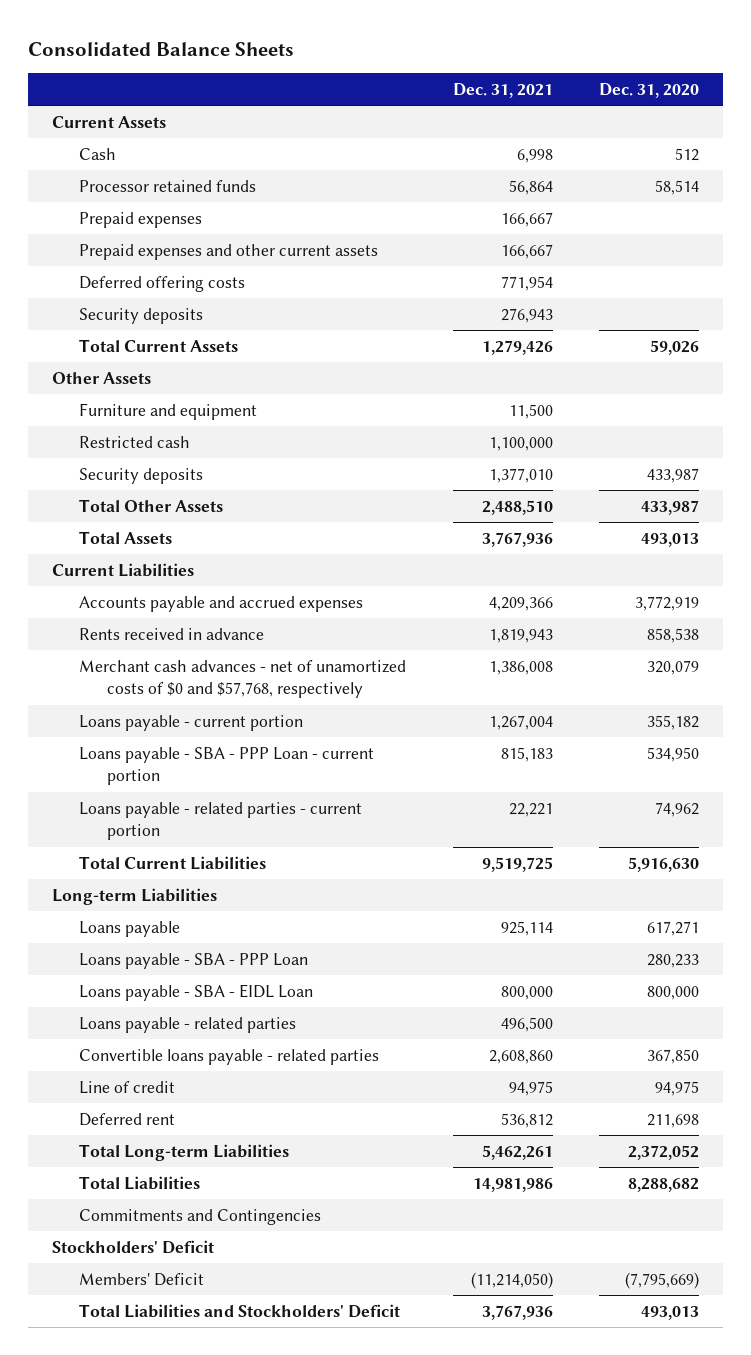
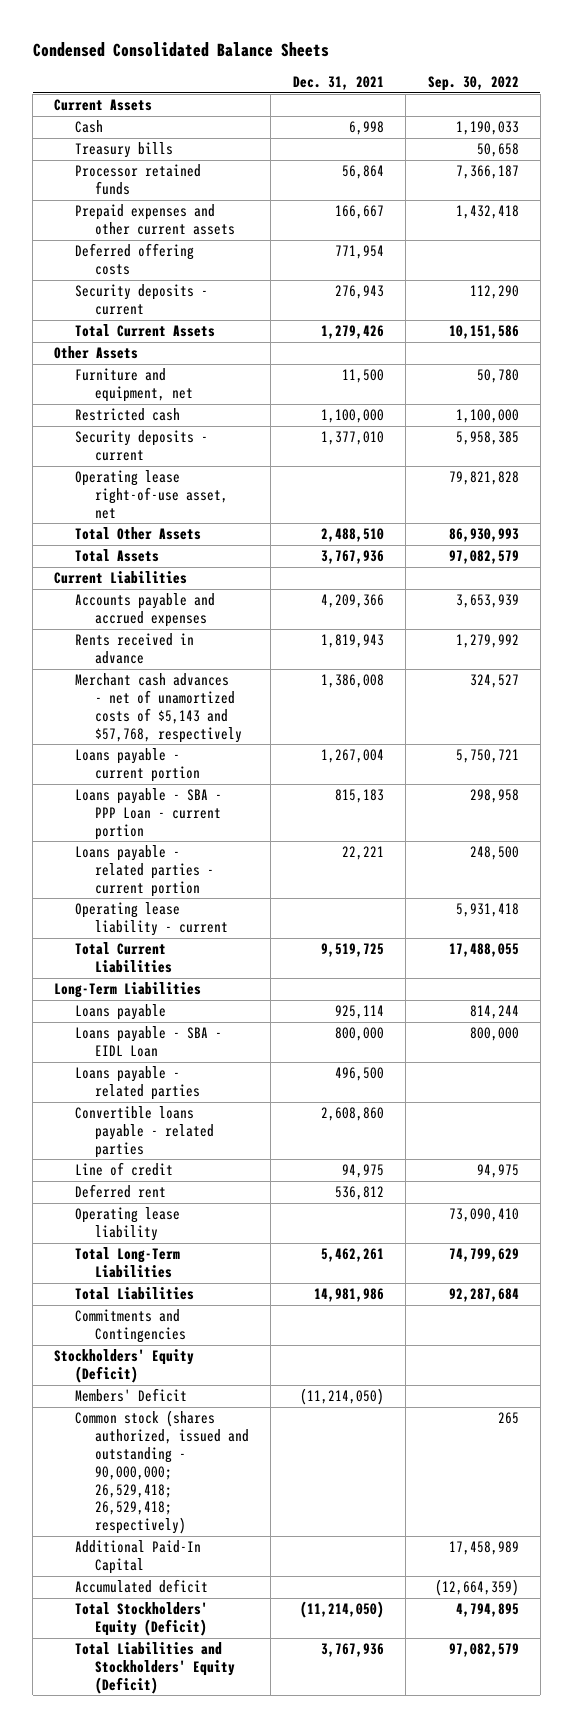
- Consolidated Balance Sheets
+ Condensed Consolidated Balance Sheets
- | Dec. 31, 2021 | Dec. 31, 2020
+ | Dec. 31, 2021 | Sep. 30, 2022
+ Treasury bills | | 50,658
- Prepaid expenses | 166,667 |
- Security deposits | 276,943 |
+ Security deposits - current | 276,943 | 112,290
- Furniture and equipment | 11,500 |
+ Furniture and equipment, net | 11,500 | 50,780
- Security deposits | 1,377,010 | 433,987
+ Security deposits - current | 1,377,010 | 5,958,385
+ Operating lease right-of-use asset, net | | 79,821,828
- Merchant cash advances - net of unamortized costs of $0 and $57,768, respectively | 1,386,008 | 320,079
+ Merchant cash advances - net of unamortized costs of $5,143 and $57,768, respectively | 1,386,008 | 324,527
+ Operating lease liability - current | | 5,931,418
- Long-term Liabilities
+ Long-Term Liabilities
- Loans payable - SBA - PPP Loan | | 280,233
- Total Long-term Liabilities | 5,462,261 | 2,372,052
+ Operating lease liability | | 73,090,410
+ Total Long-Term Liabilities | 5,462,261 | 74,799,629
- Stockholders' Deficit
+ Stockholders' Equity (Deficit)
- Total Liabilities and Stockholders' Deficit | 3,767,936 | 493,013
+ Common stock (shares authorized, issued and outstanding - 90,000,000; 26,529,418; 26,529,418; respectively) | | 265
+ Additional Paid-In Capital | | 17,458,989
+ Accumulated deficit | | (12,664,359)
+ Total Stockholders' Equity (Deficit) | (11,214,050) | 4,794,895
+ Total Liabilities and Stockholders' Equity (Deficit) | 3,767,936 | 97,082,579

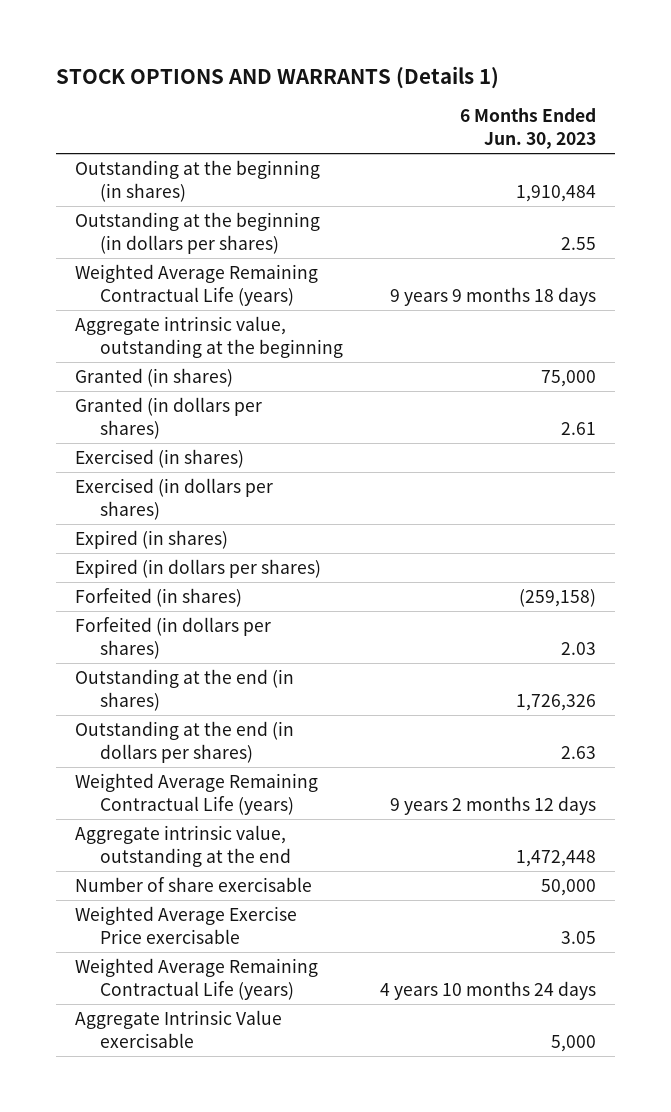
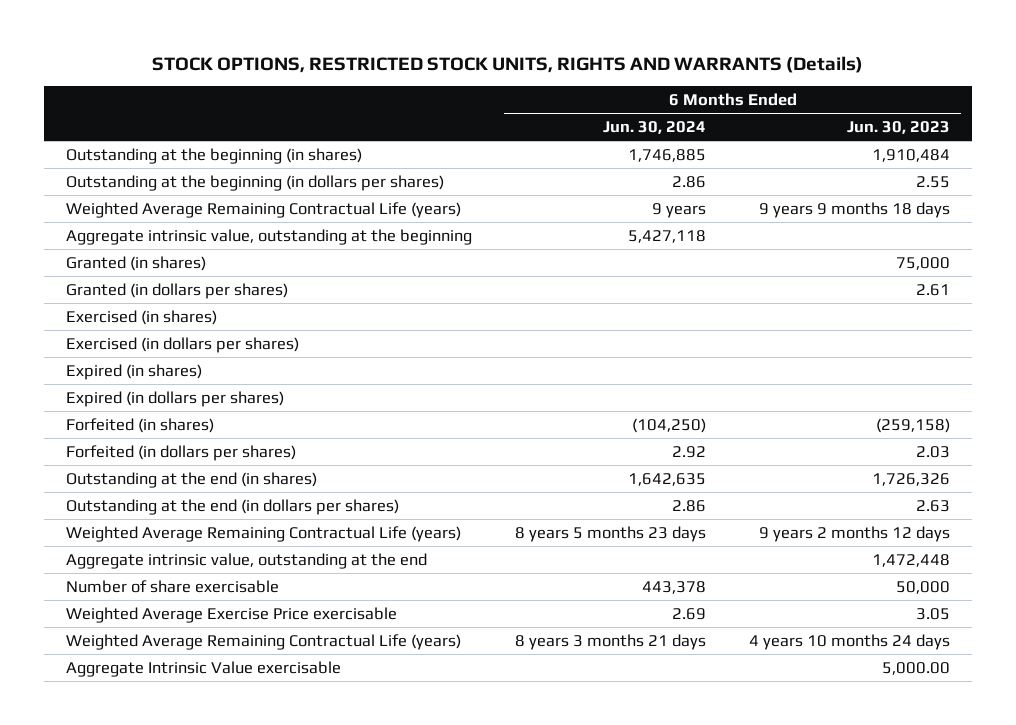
- STOCK OPTIONS AND WARRANTS (Details 1)
+ STOCK OPTIONS, RESTRICTED STOCK UNITS, RIGHTS AND WARRANTS (Details)
- | 6 Months Ended Jun. 30, 2023
+ | 6 Months Ended Jun. 30, 2024 | 6 Months Ended Jun. 30, 2023
- Aggregate Intrinsic Value exercisable | 5,000
+ Aggregate Intrinsic Value exercisable | | 5,000.00

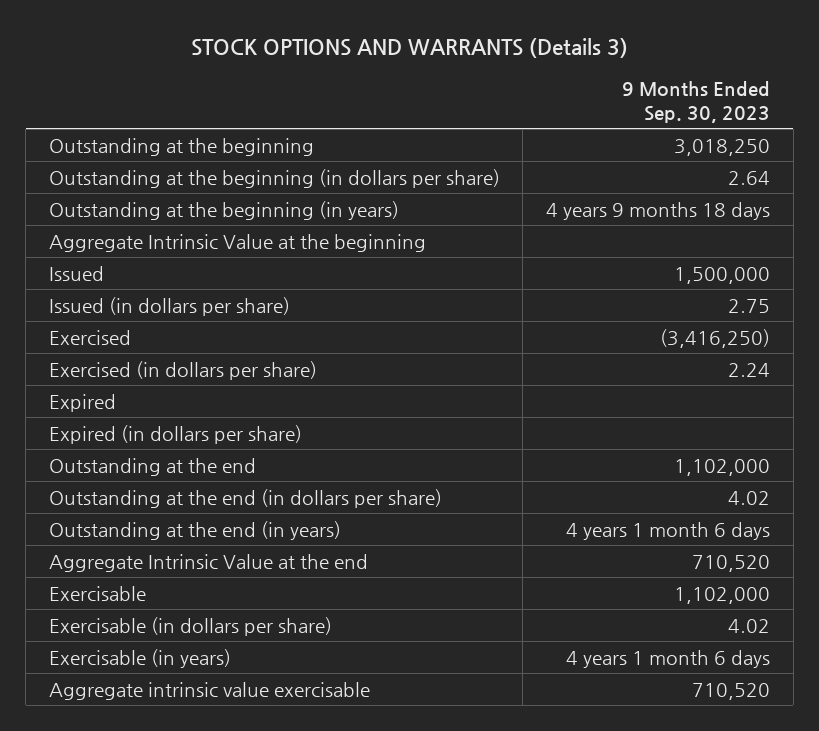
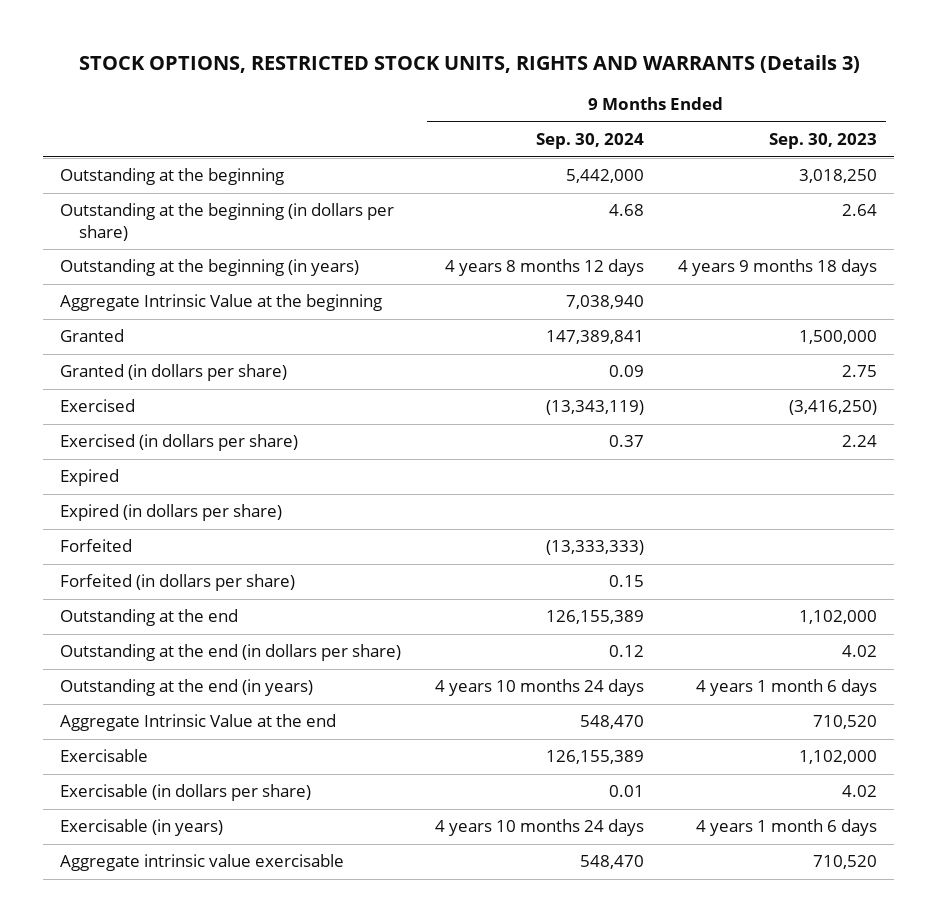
- STOCK OPTIONS AND WARRANTS (Details 3)
+ STOCK OPTIONS, RESTRICTED STOCK UNITS, RIGHTS AND WARRANTS (Details 3)
- | 9 Months Ended Sep. 30, 2023
+ | 9 Months Ended Sep. 30, 2024 | 9 Months Ended Sep. 30, 2023
- Issued | 1,500,000
- Issued (in dollars per share) | 2.75
+ Granted | 147,389,841 | 1,500,000
+ Granted (in dollars per share) | 0.09 | 2.75
+ Forfeited | (13,333,333) |
+ Forfeited (in dollars per share) | 0.15 |

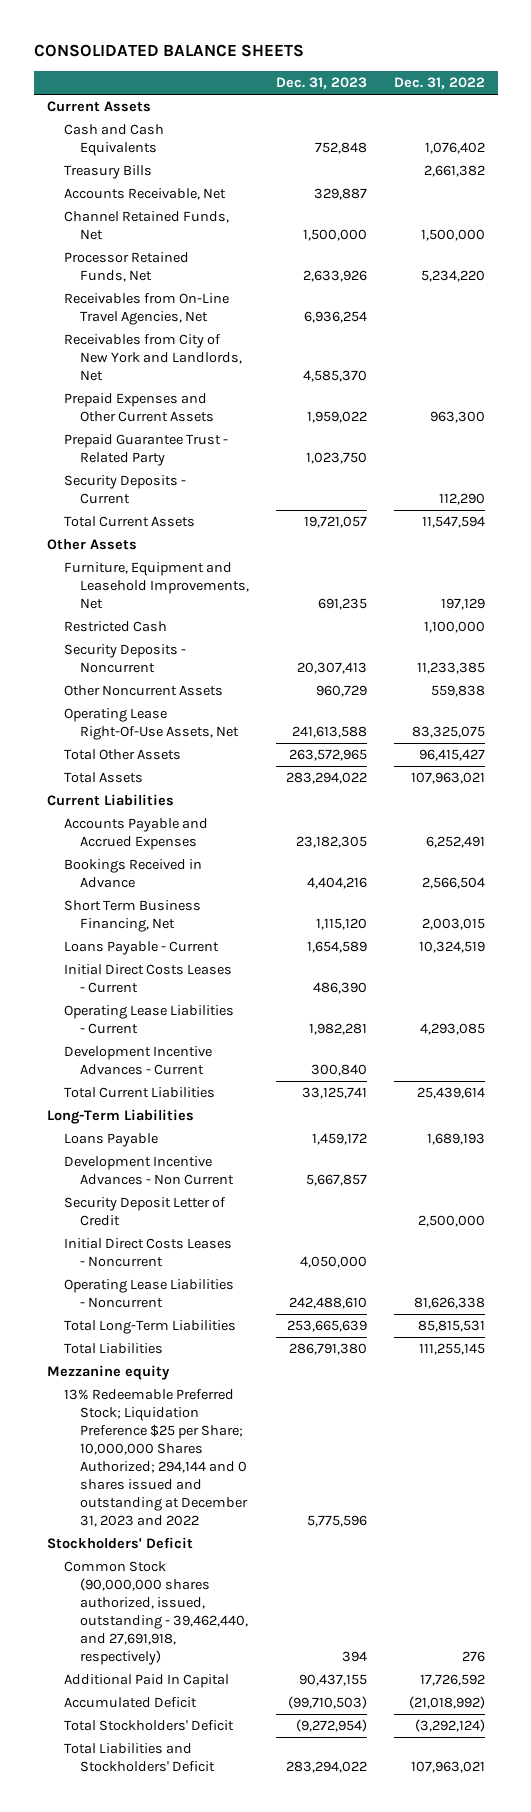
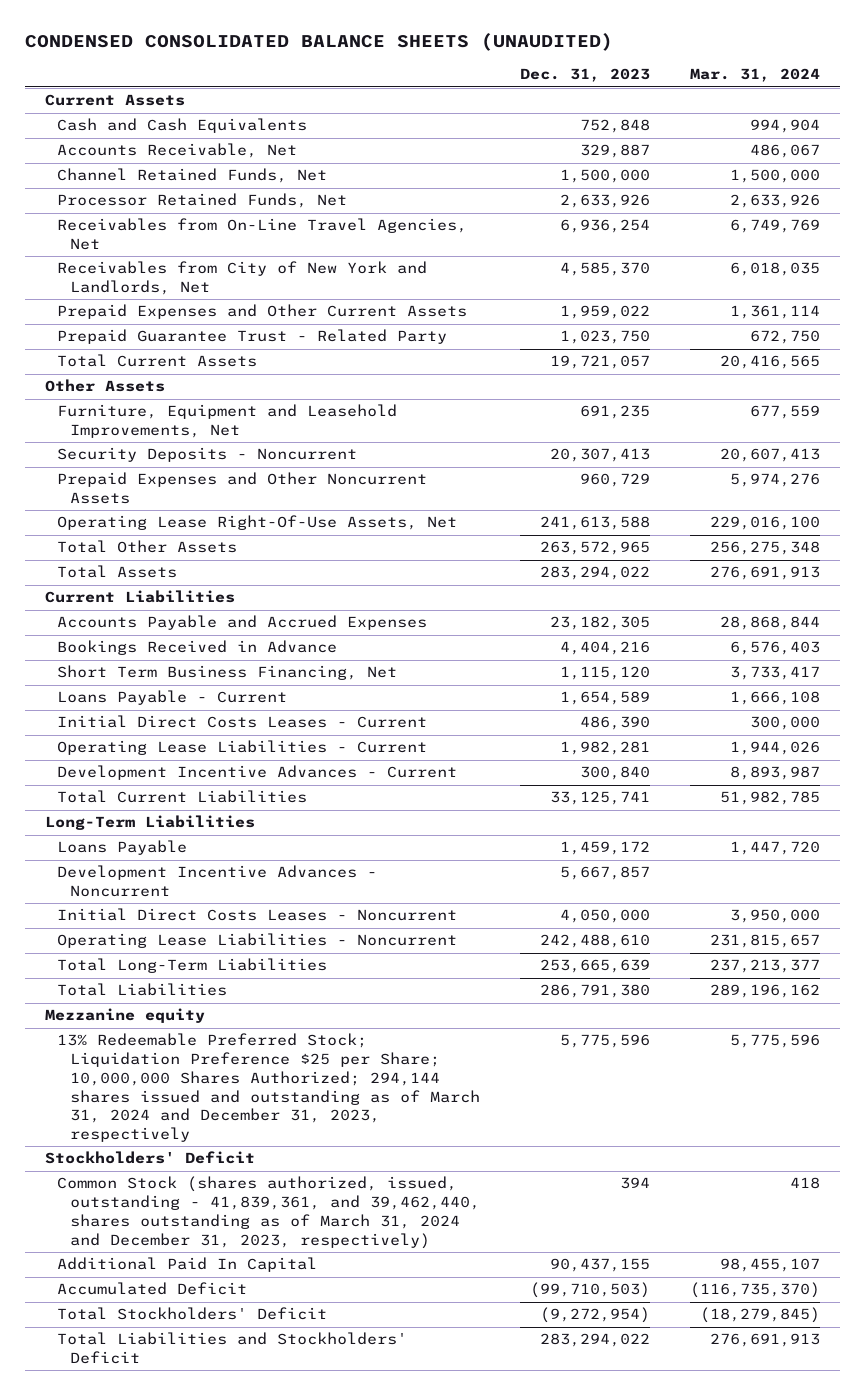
- CONSOLIDATED BALANCE SHEETS
+ CONDENSED CONSOLIDATED BALANCE SHEETS (UNAUDITED)
- | Dec. 31, 2023 | Dec. 31, 2022
+ | Dec. 31, 2023 | Mar. 31, 2024
- Treasury Bills | | 2,661,382
- Security Deposits - Current | | 112,290
- Restricted Cash | | 1,100,000
- Other Noncurrent Assets | 960,729 | 559,838
+ Prepaid Expenses and Other Noncurrent Assets | 960,729 | 5,974,276
- Development Incentive Advances - Non Current | 5,667,857 |
- Security Deposit Letter of Credit | | 2,500,000
+ Development Incentive Advances - Noncurrent | 5,667,857 |
- 13% Redeemable Preferred Stock; Liquidation Preference $25 per Share; 10,000,000 Shares Authorized; 294,144 and 0 shares issued and outstanding at December 31, 2023 and 2022 | 5,775,596 |
+ 13% Redeemable Preferred Stock; Liquidation Preference $25 per Share; 10,000,000 Shares Authorized; 294,144 shares issued and outstanding as of March 31, 2024 and December 31, 2023, respectively | 5,775,596 | 5,775,596
- Common Stock (90,000,000 shares authorized, issued, outstanding - 39,462,440, and 27,691,918, respectively) | 394 | 276
+ Common Stock (shares authorized, issued, outstanding - 41,839,361, and 39,462,440, shares outstanding as of March 31, 2024 and December 31, 2023, respectively) | 394 | 418

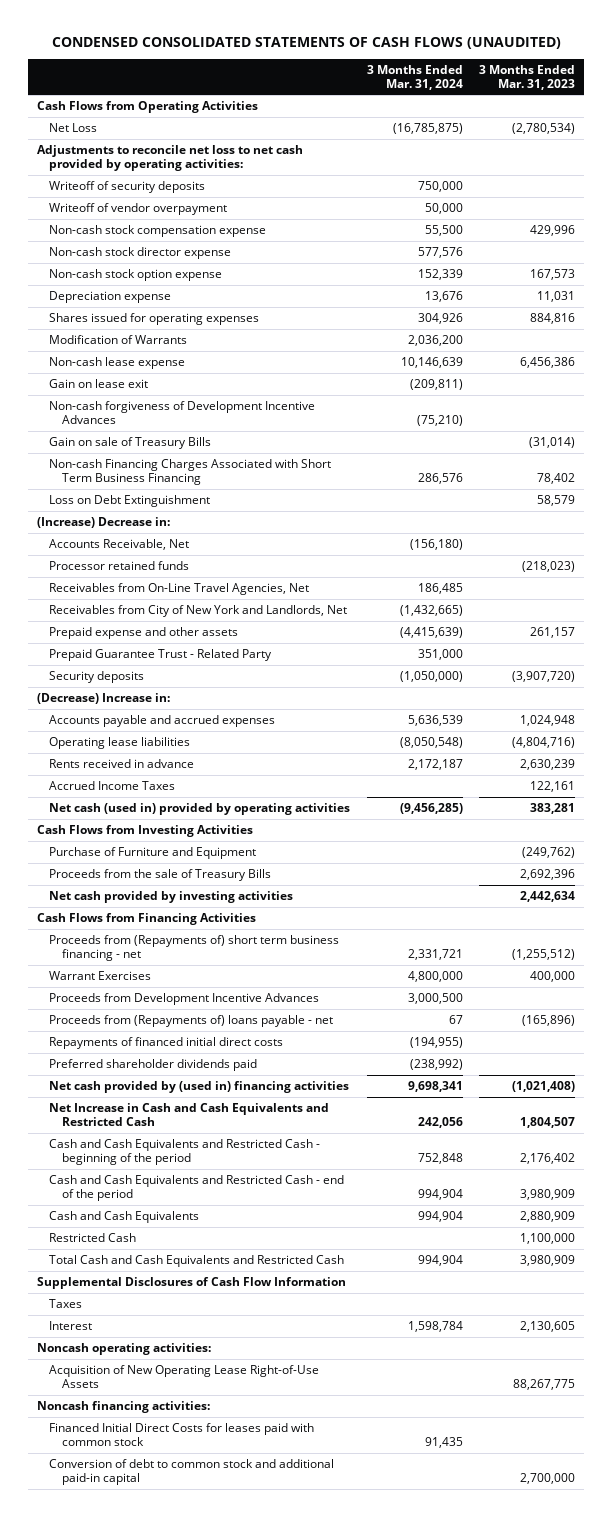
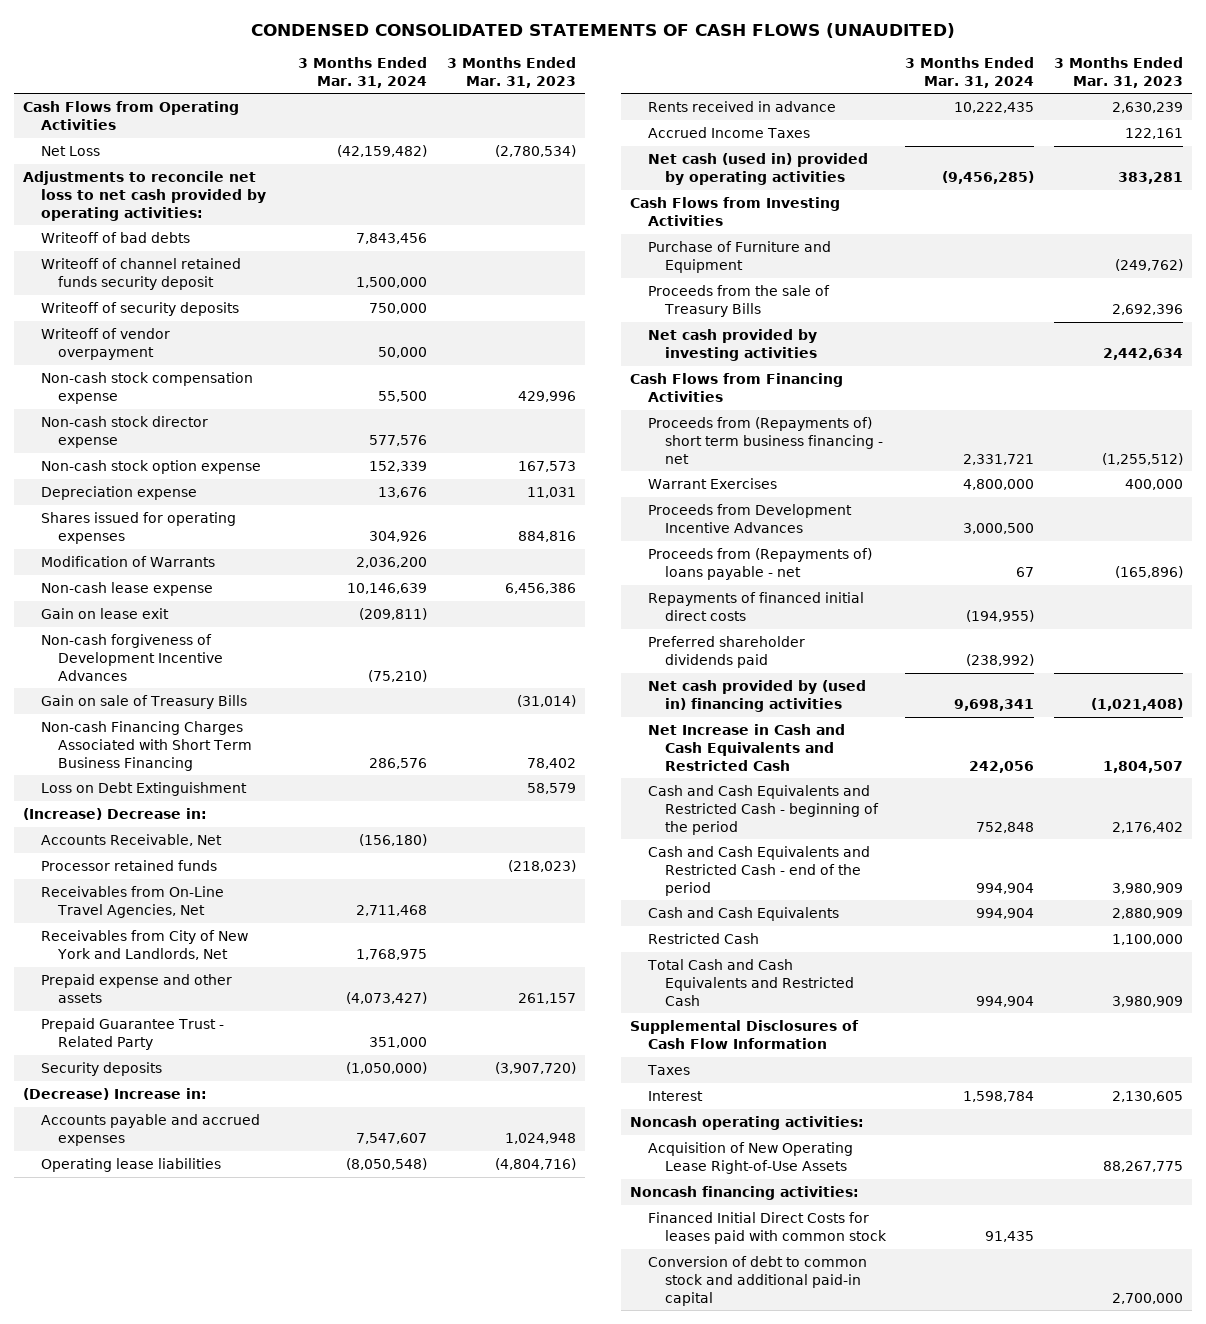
- Net Loss | (16,785,875) | (2,780,534)
+ Net Loss | (42,159,482) | (2,780,534)
+ Writeoff of bad debts | 7,843,456 |
+ Writeoff of channel retained funds security deposit | 1,500,000 |
- Receivables from On-Line Travel Agencies, Net | 186,485 |
- Receivables from City of New York and Landlords, Net | (1,432,665) |
- Prepaid expense and other assets | (4,415,639) | 261,157
+ Receivables from On-Line Travel Agencies, Net | 2,711,468 |
+ Receivables from City of New York and Landlords, Net | 1,768,975 |
+ Prepaid expense and other assets | (4,073,427) | 261,157
- Accounts payable and accrued expenses | 5,636,539 | 1,024,948
+ Accounts payable and accrued expenses | 7,547,607 | 1,024,948
- Rents received in advance | 2,172,187 | 2,630,239
+ Rents received in advance | 10,222,435 | 2,630,239

